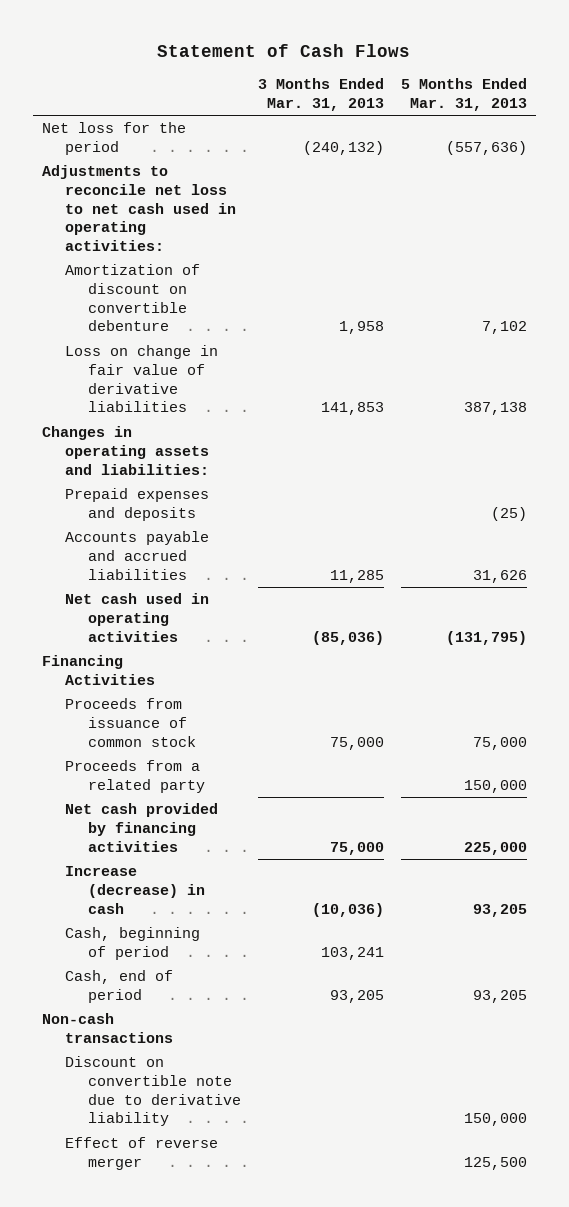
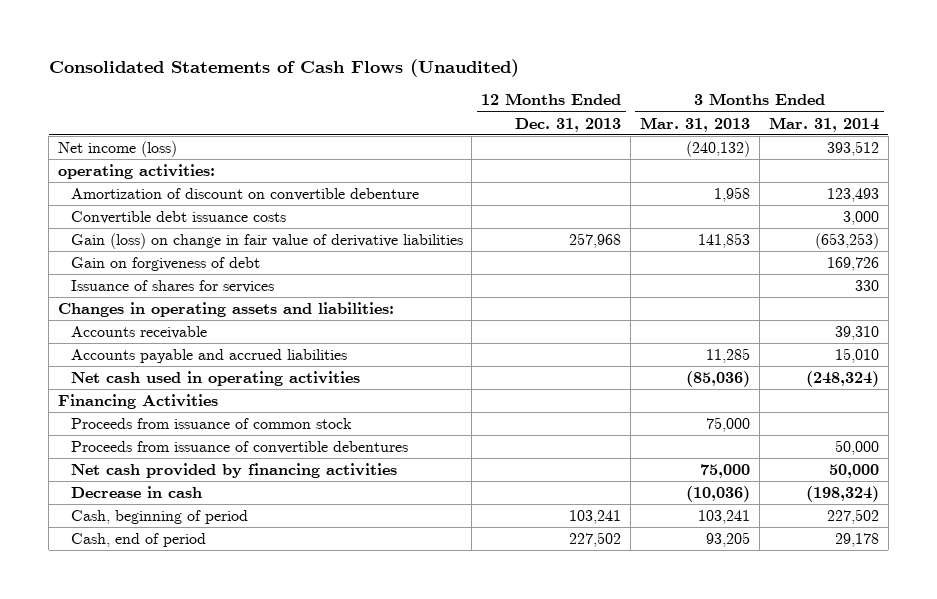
- Statement of Cash Flows
+ Consolidated Statements of Cash Flows (Unaudited)
- | 3 Months Ended Mar. 31, 2013 | 5 Months Ended Mar. 31, 2013
+ | 12 Months Ended Dec. 31, 2013 | 3 Months Ended Mar. 31, 2013 | 3 Months Ended Mar. 31, 2014
- Net loss for the period | (240,132) | (557,636)
- Adjustments to reconcile net loss to net cash used in operating activities:
+ Net income (loss) | | (240,132) | 393,512
+ operating activities:
- Loss on change in fair value of derivative liabilities | 141,853 | 387,138
+ Convertible debt issuance costs | | | 3,000
+ Gain (loss) on change in fair value of derivative liabilities | 257,968 | 141,853 | (653,253)
+ Gain on forgiveness of debt | | | 169,726
+ Issuance of shares for services | | | 330
- Prepaid expenses and deposits | | (25)
+ Accounts receivable | | | 39,310
- Proceeds from a related party | | 150,000
+ Proceeds from issuance of convertible debentures | | | 50,000
- Increase (decrease) in cash | (10,036) | 93,205
+ Decrease in cash | | (10,036) | (198,324)
- Non-cash transactions
- Discount on convertible note due to derivative liability | | 150,000
- Effect of reverse merger | | 125,500

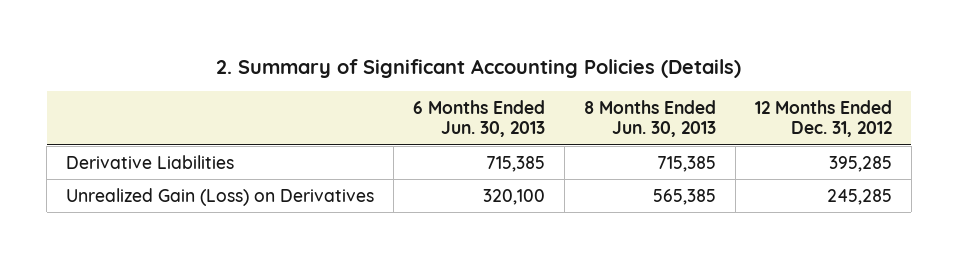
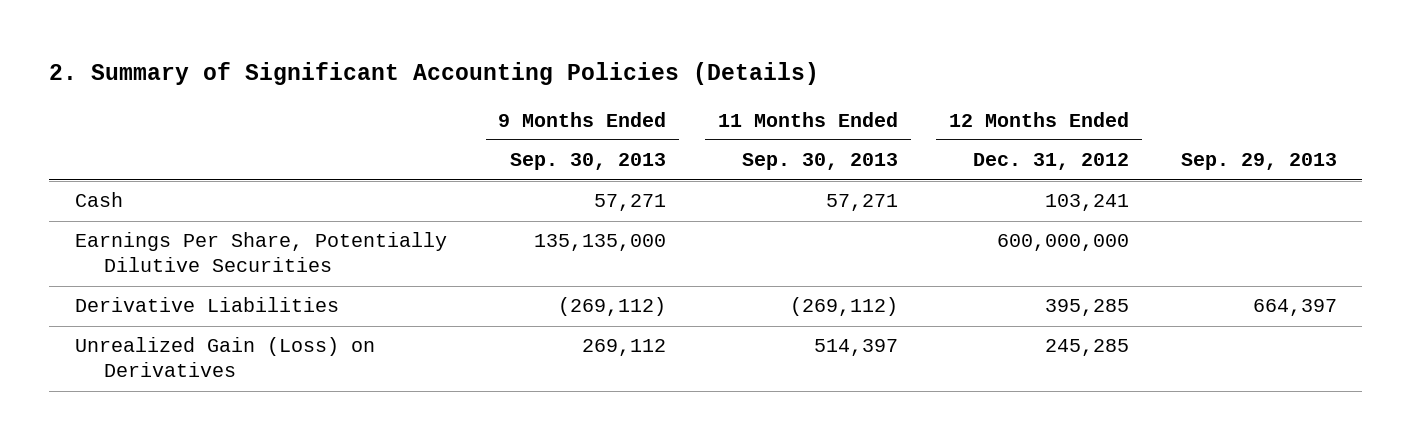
- | 6 Months Ended Jun. 30, 2013 | 8 Months Ended Jun. 30, 2013 | 12 Months Ended Dec. 31, 2012
+ | 9 Months Ended Sep. 30, 2013 | 11 Months Ended Sep. 30, 2013 | 12 Months Ended Dec. 31, 2012 | Sep. 29, 2013
+ Cash | 57,271 | 57,271 | 103,241 |
+ Earnings Per Share, Potentially Dilutive Securities | 135,135,000 | | 600,000,000 |

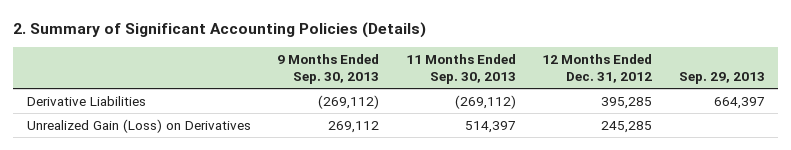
- Cash | 57,271 | 57,271 | 103,241 |
- Earnings Per Share, Potentially Dilutive Securities | 135,135,000 | | 600,000,000 |

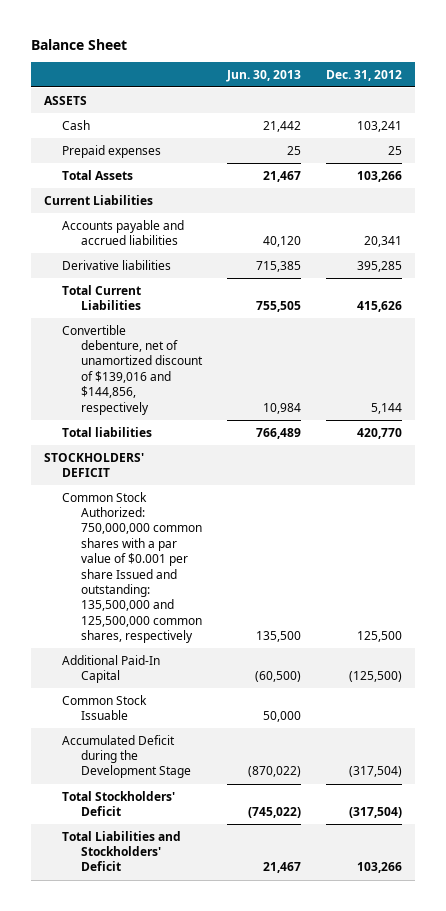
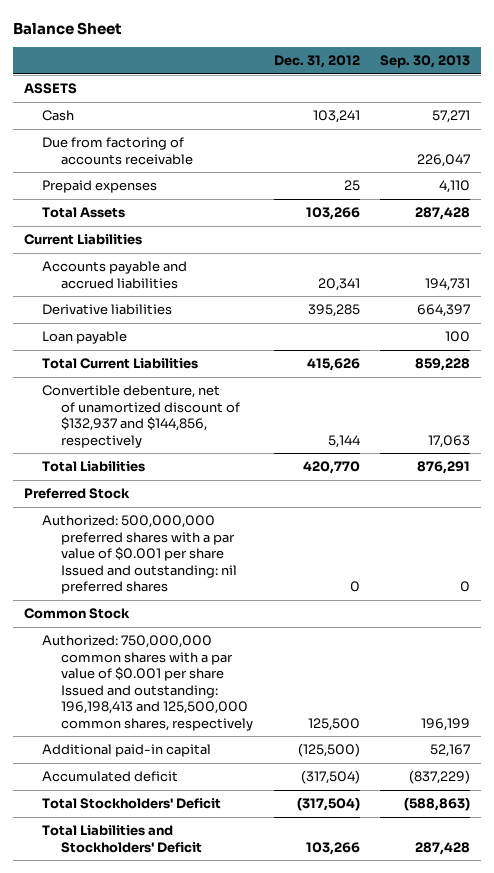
- | Jun. 30, 2013 | Dec. 31, 2012
+ | Dec. 31, 2012 | Sep. 30, 2013
+ Due from factoring of accounts receivable | | 226,047
+ Loan payable | | 100
- Convertible debenture, net of unamortized discount of $139,016 and $144,856, respectively | 10,984 | 5,144
- Total liabilities | 766,489 | 420,770
- STOCKHOLDERS' DEFICIT
- Common Stock Authorized: 750,000,000 common shares with a par value of $0.001 per share Issued and outstanding: 135,500,000 and 125,500,000 common shares, respectively | 135,500 | 125,500
- Additional Paid-In Capital | (60,500) | (125,500)
- Common Stock Issuable | 50,000 |
- Accumulated Deficit during the Development Stage | (870,022) | (317,504)
+ Convertible debenture, net of unamortized discount of $132,937 and $144,856, respectively | 5,144 | 17,063
+ Total Liabilities | 420,770 | 876,291
+ Preferred Stock
+ Authorized: 500,000,000 preferred shares with a par value of $0.001 per share Issued and outstanding: nil preferred shares | 0 | 0
+ Common Stock
+ Authorized: 750,000,000 common shares with a par value of $0.001 per share Issued and outstanding: 196,198,413 and 125,500,000 common shares, respectively | 125,500 | 196,199
+ Additional paid-in capital | (125,500) | 52,167
+ Accumulated deficit | (317,504) | (837,229)

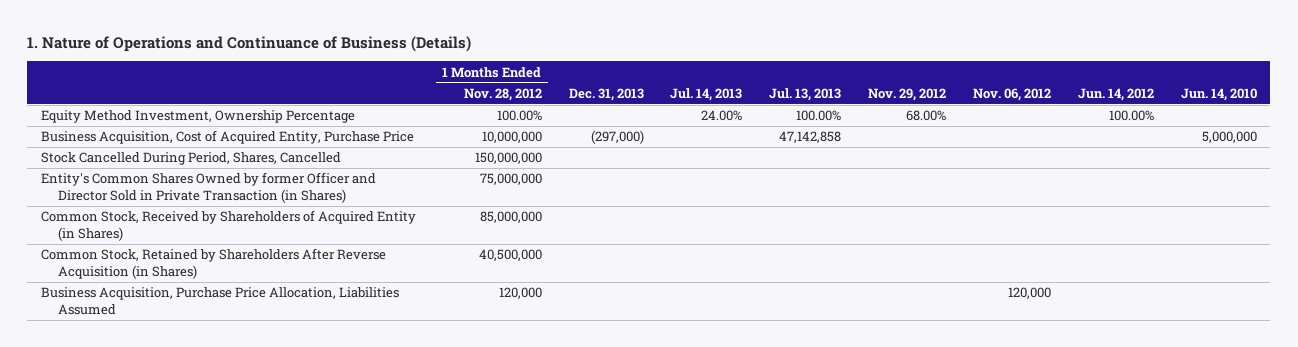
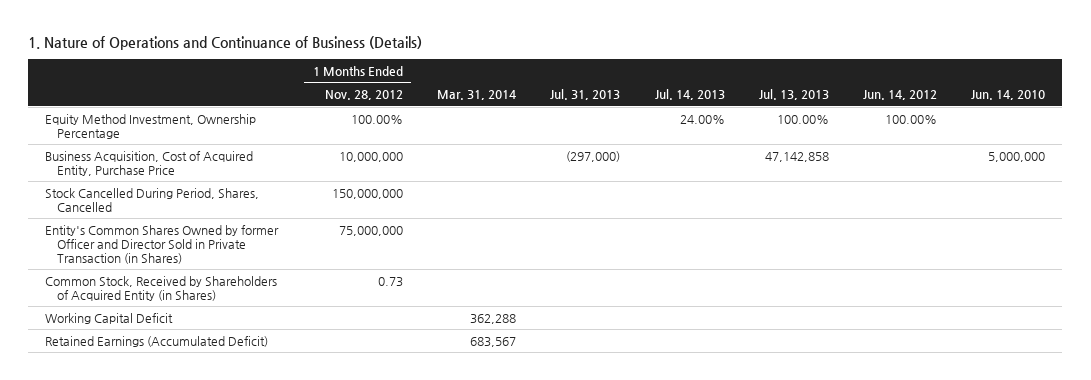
- | 1 Months Ended Nov. 28, 2012 | Dec. 31, 2013 | Jul. 14, 2013 | Jul. 13, 2013 | Nov. 29, 2012 | Nov. 06, 2012 | Jun. 14, 2012 | Jun. 14, 2010
+ | 1 Months Ended Nov. 28, 2012 | Mar. 31, 2014 | Jul. 31, 2013 | Jul. 14, 2013 | Jul. 13, 2013 | Jun. 14, 2012 | Jun. 14, 2010
- Common Stock, Received by Shareholders of Acquired Entity (in Shares) | 85,000,000 | | | | | | |
- Common Stock, Retained by Shareholders After Reverse Acquisition (in Shares) | 40,500,000 | | | | | | |
- Business Acquisition, Purchase Price Allocation, Liabilities Assumed | 120,000 | | | | | 120,000 | |
+ Common Stock, Received by Shareholders of Acquired Entity (in Shares) | 0.73 | | | | | |
+ Working Capital Deficit | | 362,288 | | | | |
+ Retained Earnings (Accumulated Deficit) | | 683,567 | | | | |

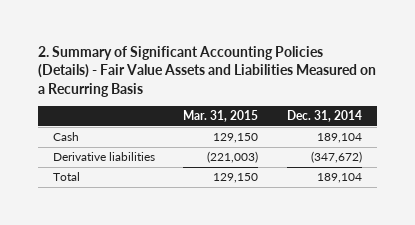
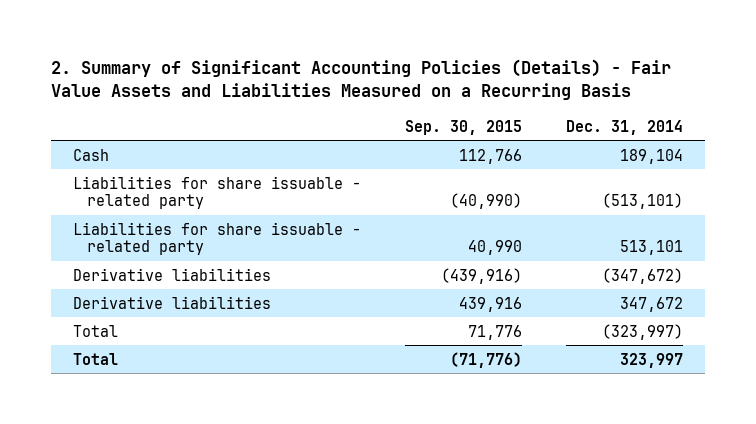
- | Mar. 31, 2015 | Dec. 31, 2014
+ | Sep. 30, 2015 | Dec. 31, 2014
+ Liabilities for share issuable - related party | (40,990) | (513,101)
+ Liabilities for share issuable - related party | 40,990 | 513,101
- Total | 129,150 | 189,104
+ Derivative liabilities | 439,916 | 347,672
+ Total | 71,776 | (323,997)
+ Total | (71,776) | 323,997

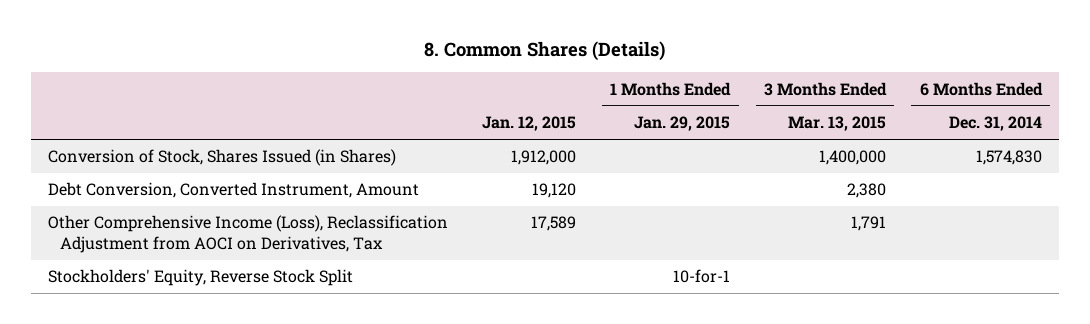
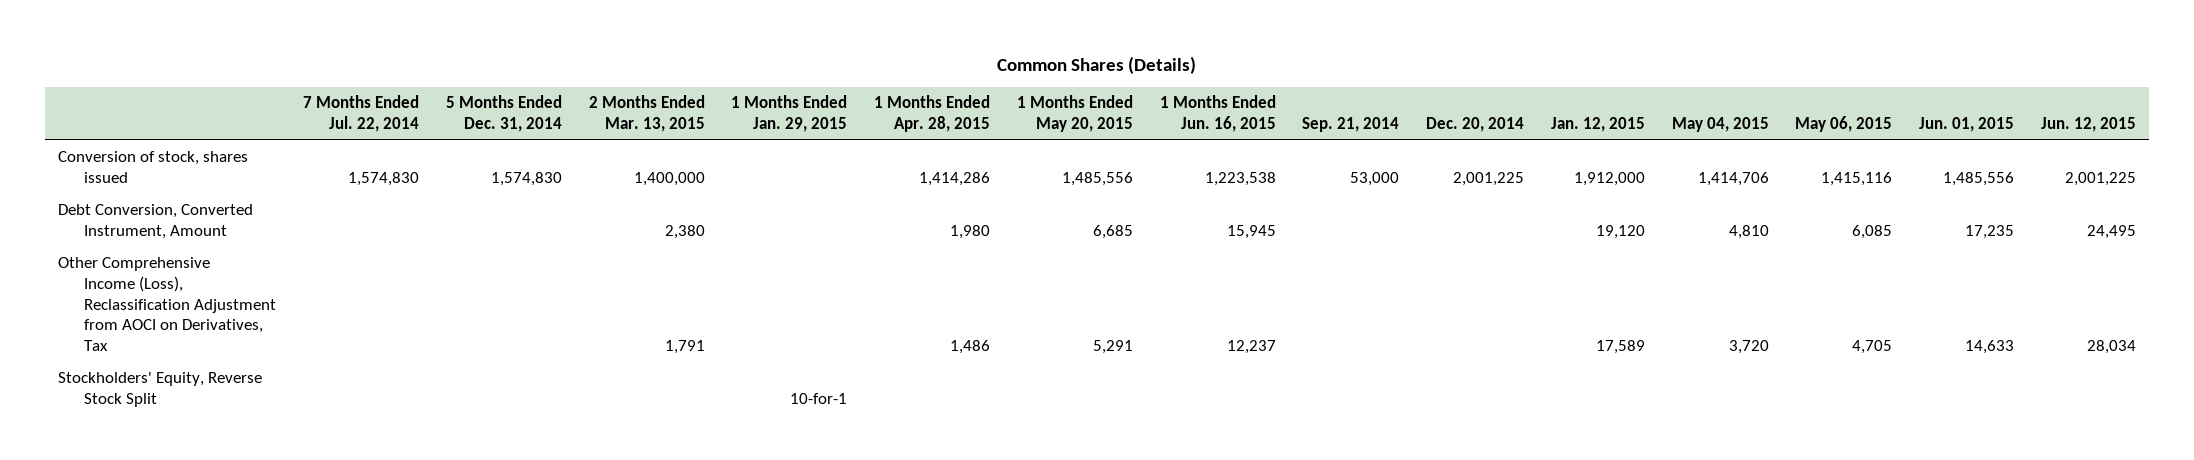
- 8. Common Shares (Details)
+ Common Shares (Details)
- | Jan. 12, 2015 | 1 Months Ended Jan. 29, 2015 | 3 Months Ended Mar. 13, 2015 | 6 Months Ended Dec. 31, 2014
+ | 7 Months Ended Jul. 22, 2014 | 5 Months Ended Dec. 31, 2014 | 2 Months Ended Mar. 13, 2015 | 1 Months Ended Jan. 29, 2015 | 1 Months Ended Apr. 28, 2015 | 1 Months Ended May 20, 2015 | 1 Months Ended Jun. 16, 2015 | Sep. 21, 2014 | Dec. 20, 2014 | Jan. 12, 2015 | May 04, 2015 | May 06, 2015 | Jun. 01, 2015 | Jun. 12, 2015
- Conversion of Stock, Shares Issued (in Shares) | 1,912,000 | | 1,400,000 | 1,574,830
+ Conversion of stock, shares issued | 1,574,830 | 1,574,830 | 1,400,000 | | 1,414,286 | 1,485,556 | 1,223,538 | 53,000 | 2,001,225 | 1,912,000 | 1,414,706 | 1,415,116 | 1,485,556 | 2,001,225

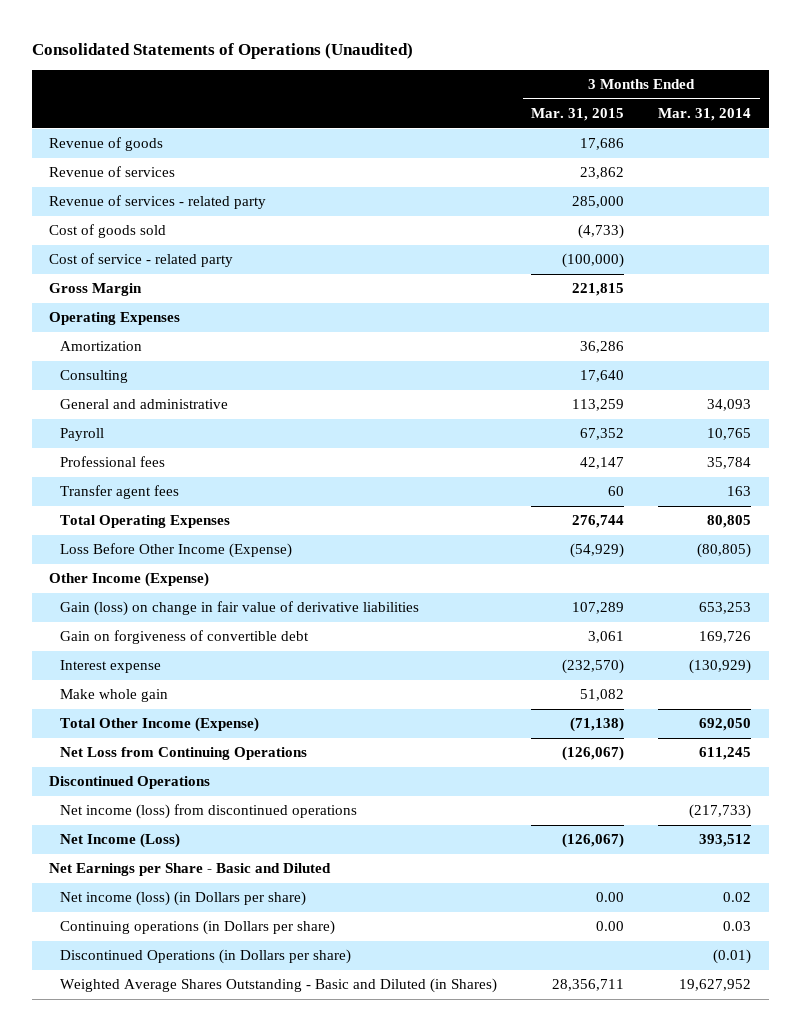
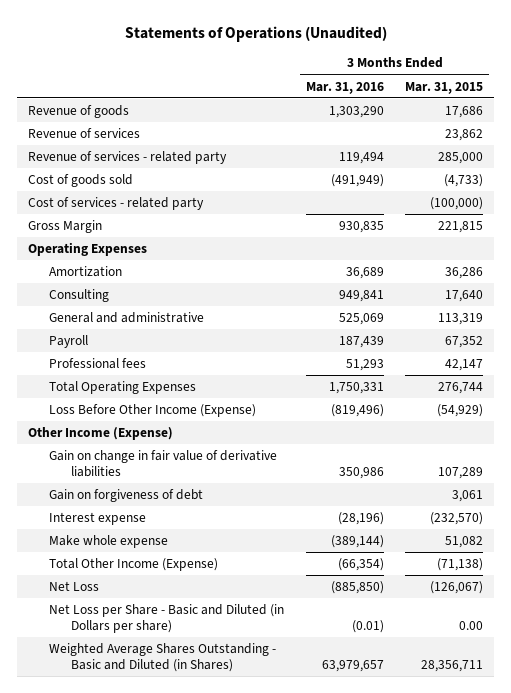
- Consolidated Statements of Operations (Unaudited)
+ Statements of Operations (Unaudited)
- | 3 Months Ended Mar. 31, 2015 | 3 Months Ended Mar. 31, 2014
+ | 3 Months Ended Mar. 31, 2016 | 3 Months Ended Mar. 31, 2015
- Cost of service - related party | (100,000) |
+ Cost of services - related party | | (100,000)
- General and administrative | 113,259 | 34,093
+ General and administrative | 525,069 | 113,319
- Transfer agent fees | 60 | 163
- Gain (loss) on change in fair value of derivative liabilities | 107,289 | 653,253
- Gain on forgiveness of convertible debt | 3,061 | 169,726
+ Gain on change in fair value of derivative liabilities | 350,986 | 107,289
+ Gain on forgiveness of debt | | 3,061
- Make whole gain | 51,082 |
+ Make whole expense | (389,144) | 51,082
- Net Loss from Continuing Operations | (126,067) | 611,245
- Discontinued Operations
- Net income (loss) from discontinued operations | | (217,733)
- Net Income (Loss) | (126,067) | 393,512
- Net Earnings per Share - Basic and Diluted
- Net income (loss) (in Dollars per share) | 0.00 | 0.02
- Continuing operations (in Dollars per share) | 0.00 | 0.03
- Discontinued Operations (in Dollars per share) | | (0.01)
+ Net Loss | (885,850) | (126,067)
+ Net Loss per Share - Basic and Diluted (in Dollars per share) | (0.01) | 0.00

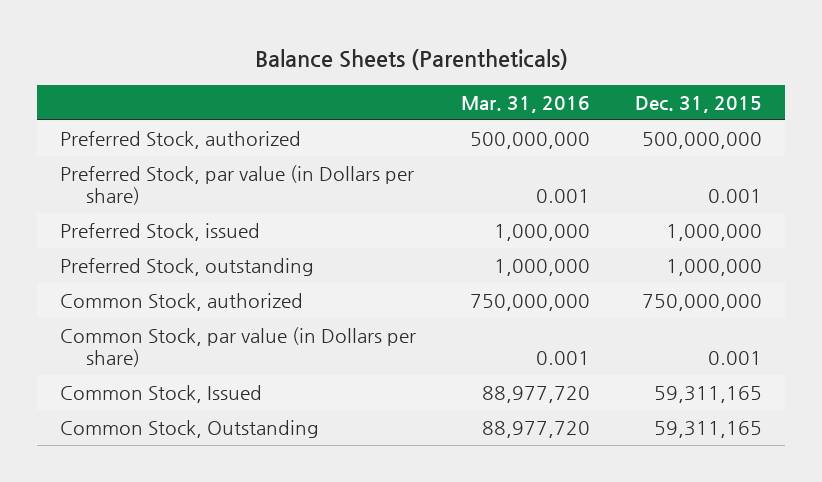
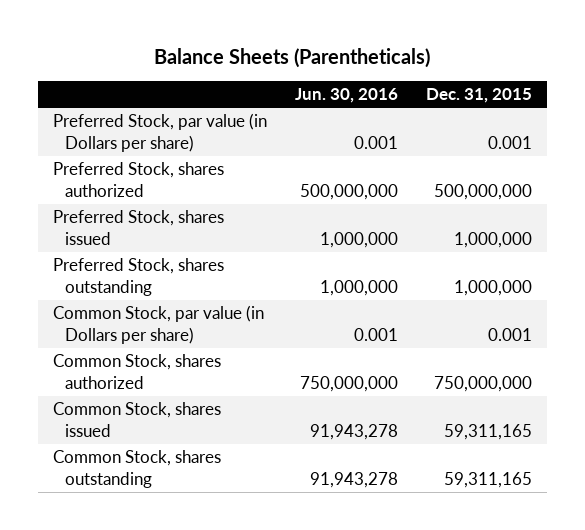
- | Mar. 31, 2016 | Dec. 31, 2015
+ | Jun. 30, 2016 | Dec. 31, 2015
- Preferred Stock, authorized | 500,000,000 | 500,000,000
- Preferred Stock, issued | 1,000,000 | 1,000,000
- Preferred Stock, outstanding | 1,000,000 | 1,000,000
- Common Stock, authorized | 750,000,000 | 750,000,000
+ Preferred Stock, shares authorized | 500,000,000 | 500,000,000
+ Preferred Stock, shares issued | 1,000,000 | 1,000,000
+ Preferred Stock, shares outstanding | 1,000,000 | 1,000,000
- Common Stock, Issued | 88,977,720 | 59,311,165
- Common Stock, Outstanding | 88,977,720 | 59,311,165
+ Common Stock, shares authorized | 750,000,000 | 750,000,000
+ Common Stock, shares issued | 91,943,278 | 59,311,165
+ Common Stock, shares outstanding | 91,943,278 | 59,311,165

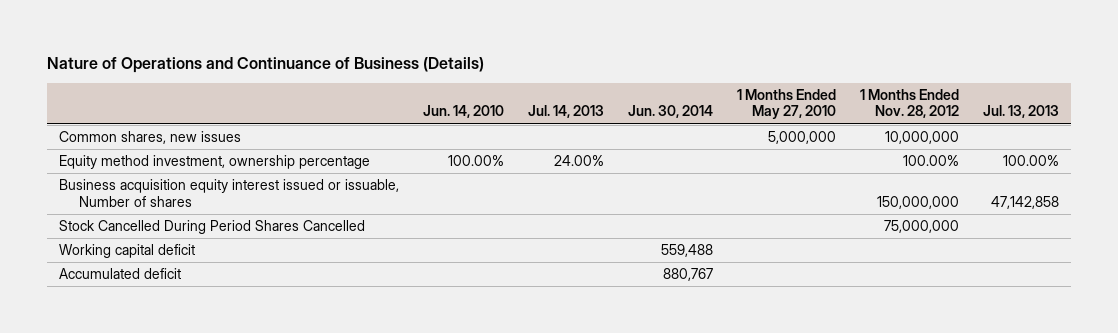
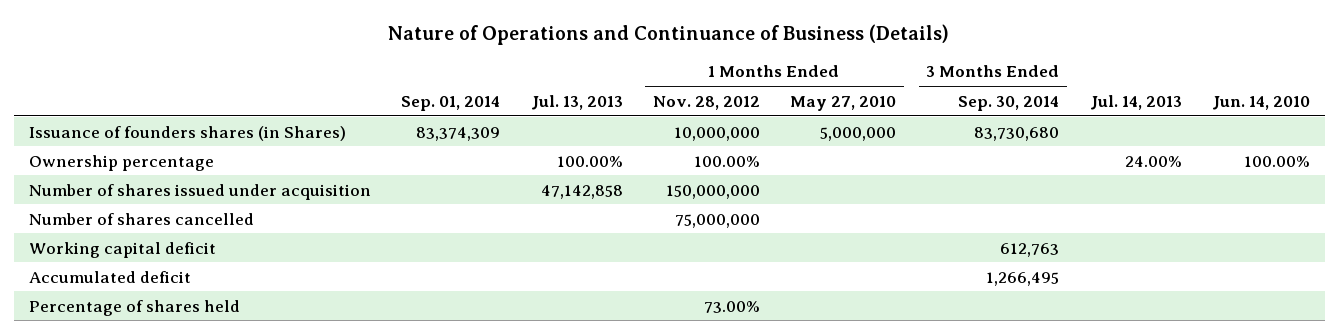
- | Jun. 14, 2010 | Jul. 14, 2013 | Jun. 30, 2014 | 1 Months Ended May 27, 2010 | 1 Months Ended Nov. 28, 2012 | Jul. 13, 2013
+ | Sep. 01, 2014 | Jul. 13, 2013 | 1 Months Ended Nov. 28, 2012 | 1 Months Ended May 27, 2010 | 3 Months Ended Sep. 30, 2014 | Jul. 14, 2013 | Jun. 14, 2010
- Common shares, new issues | | | | 5,000,000 | 10,000,000 |
- Equity method investment, ownership percentage | 100.00% | 24.00% | | | 100.00% | 100.00%
- Business acquisition equity interest issued or issuable, Number of shares | | | | | 150,000,000 | 47,142,858
- Stock Cancelled During Period Shares Cancelled | | | | | 75,000,000 |
+ Issuance of founders shares (in Shares) | 83,374,309 | | 10,000,000 | 5,000,000 | 83,730,680 | |
+ Ownership percentage | | 100.00% | 100.00% | | | 24.00% | 100.00%
+ Number of shares issued under acquisition | | 47,142,858 | 150,000,000 | | | |
+ Number of shares cancelled | | | 75,000,000 | | | |
+ Percentage of shares held | | | 73.00% | | | |

